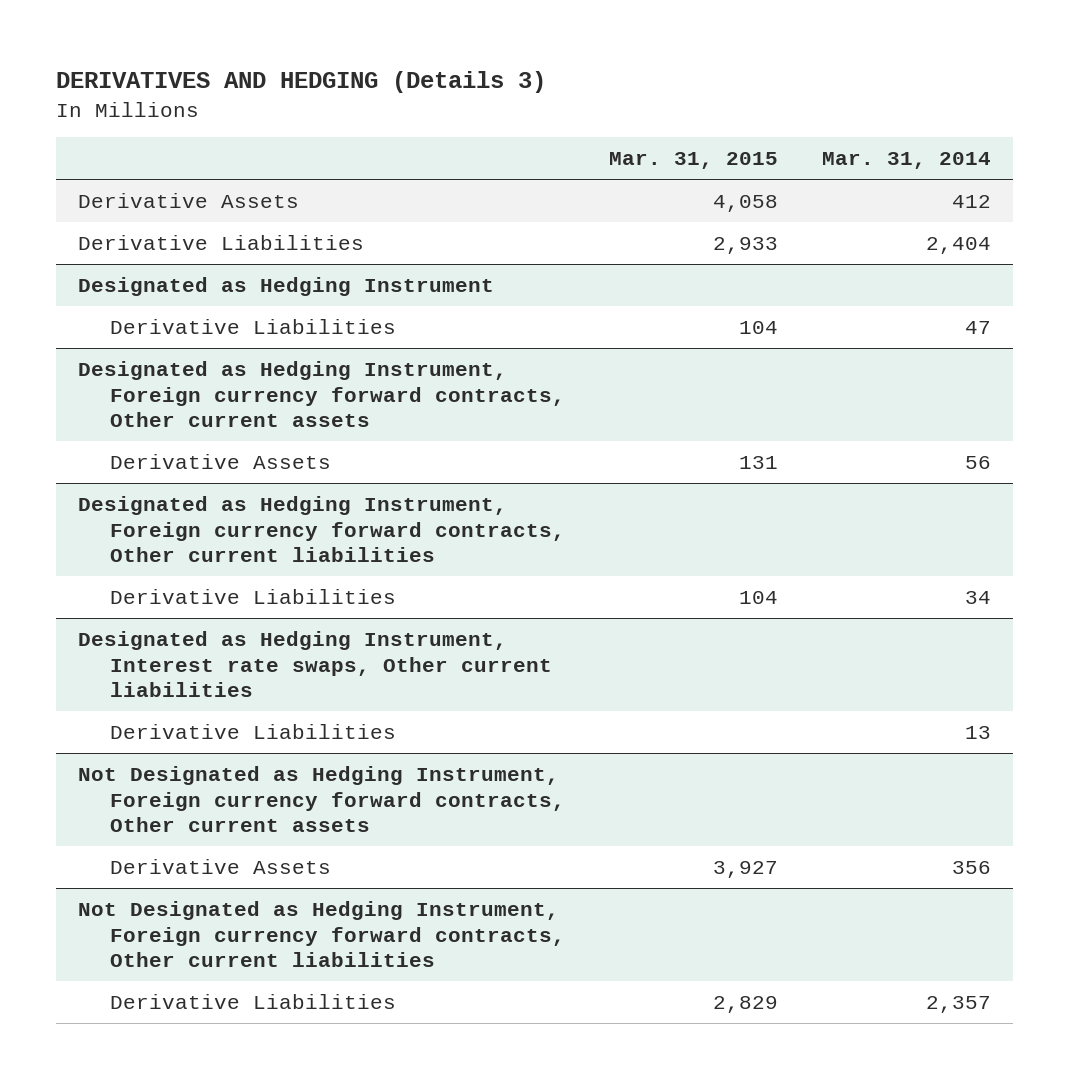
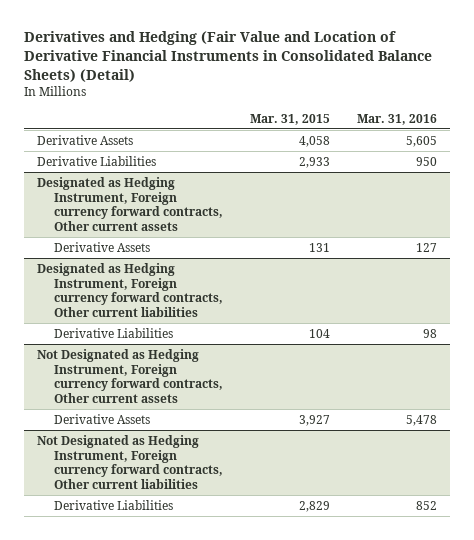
- DERIVATIVES AND HEDGING (Details 3)
+ Derivatives and Hedging (Fair Value and Location of Derivative Financial Instruments in Consolidated Balance Sheets) (Detail)
- | Mar. 31, 2015 | Mar. 31, 2014
+ | Mar. 31, 2015 | Mar. 31, 2016
- Designated as Hedging Instrument
- Derivative Liabilities | 104 | 47
- Designated as Hedging Instrument, Interest rate swaps, Other current liabilities
- Derivative Liabilities | | 13

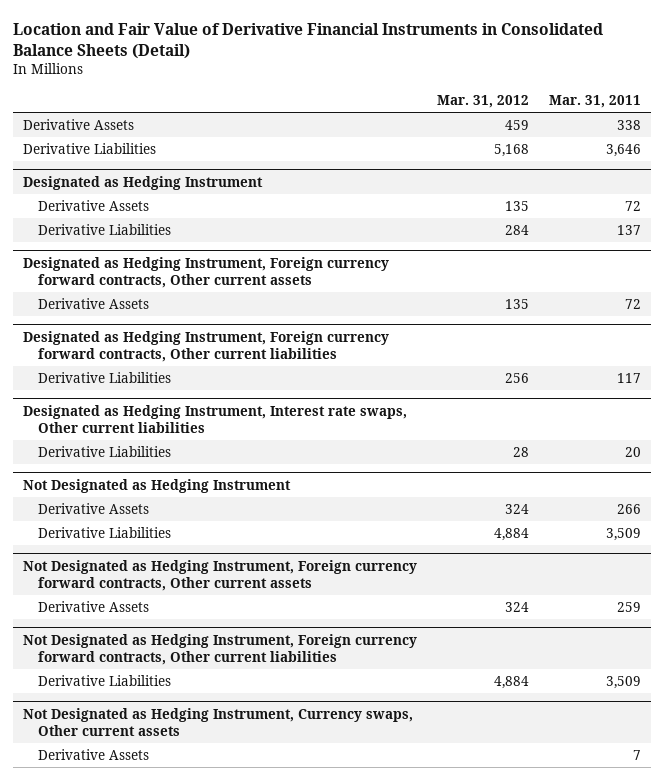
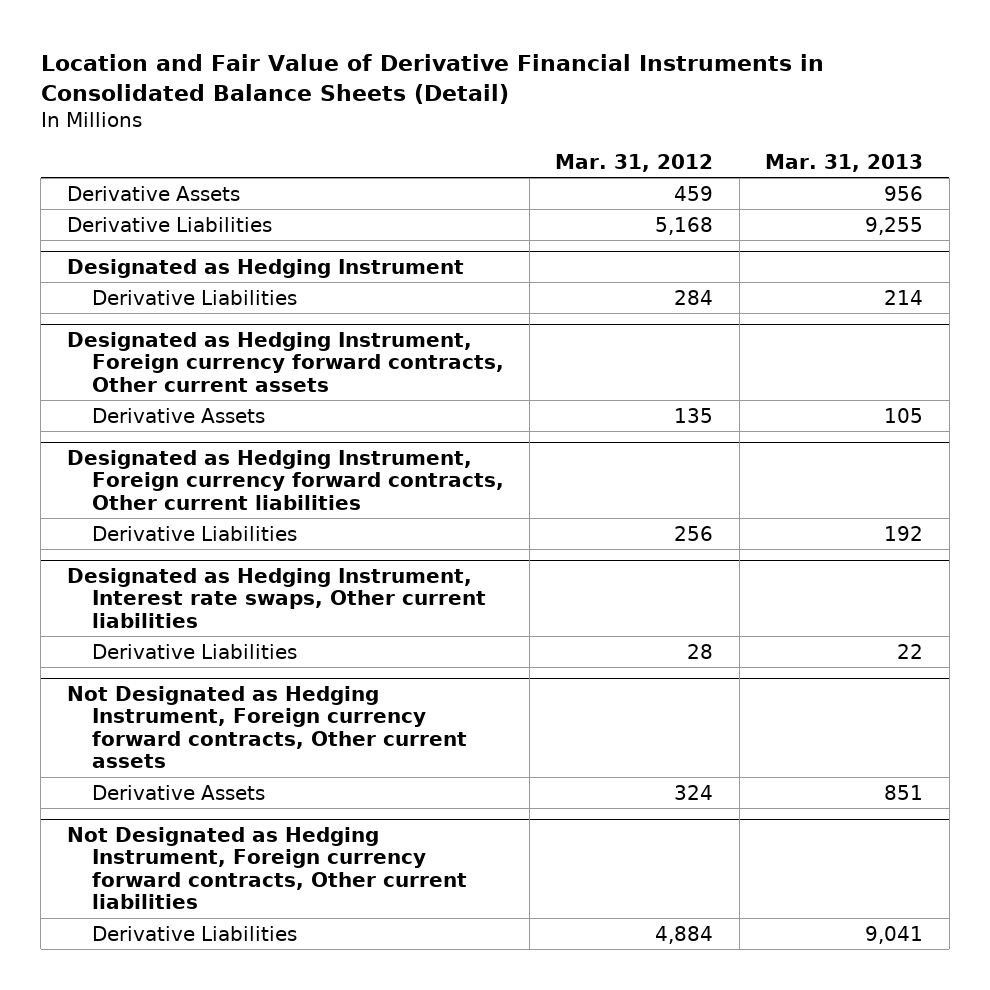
- | Mar. 31, 2012 | Mar. 31, 2011
+ | Mar. 31, 2012 | Mar. 31, 2013
@ Designated as Hedging Instrument
- Derivative Assets | 135 | 72
- Not Designated as Hedging Instrument
- Derivative Assets | 324 | 266
- Derivative Liabilities | 4,884 | 3,509
- Not Designated as Hedging Instrument, Currency swaps, Other current assets
- Derivative Assets | | 7

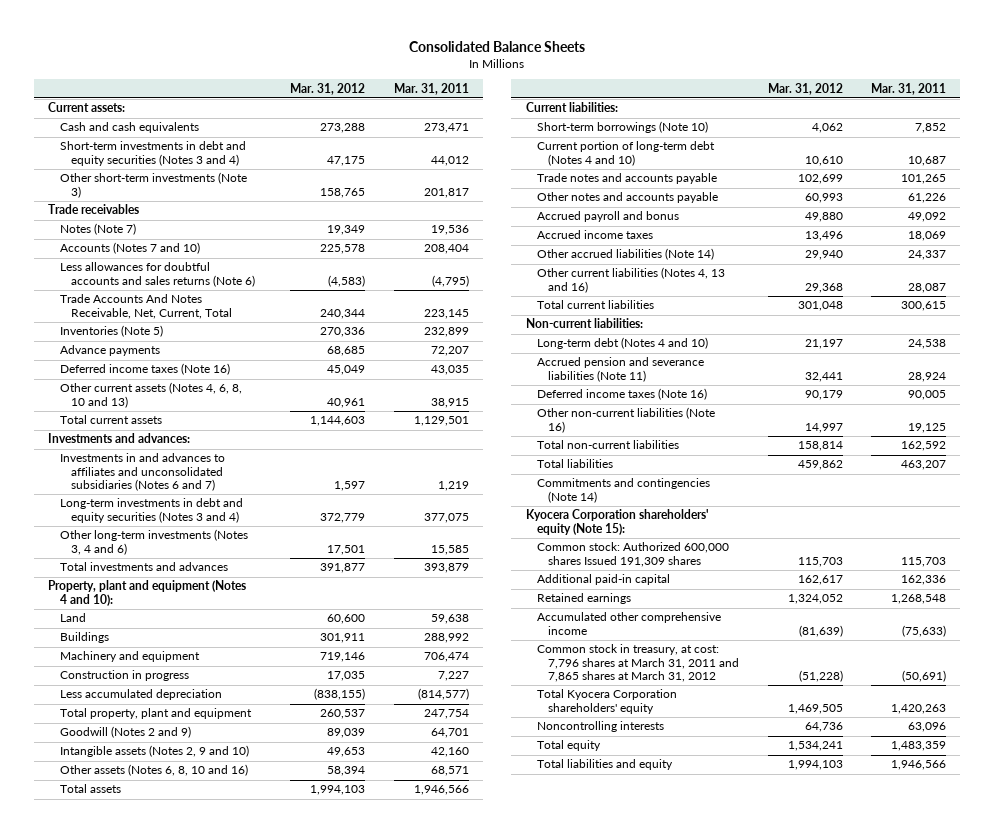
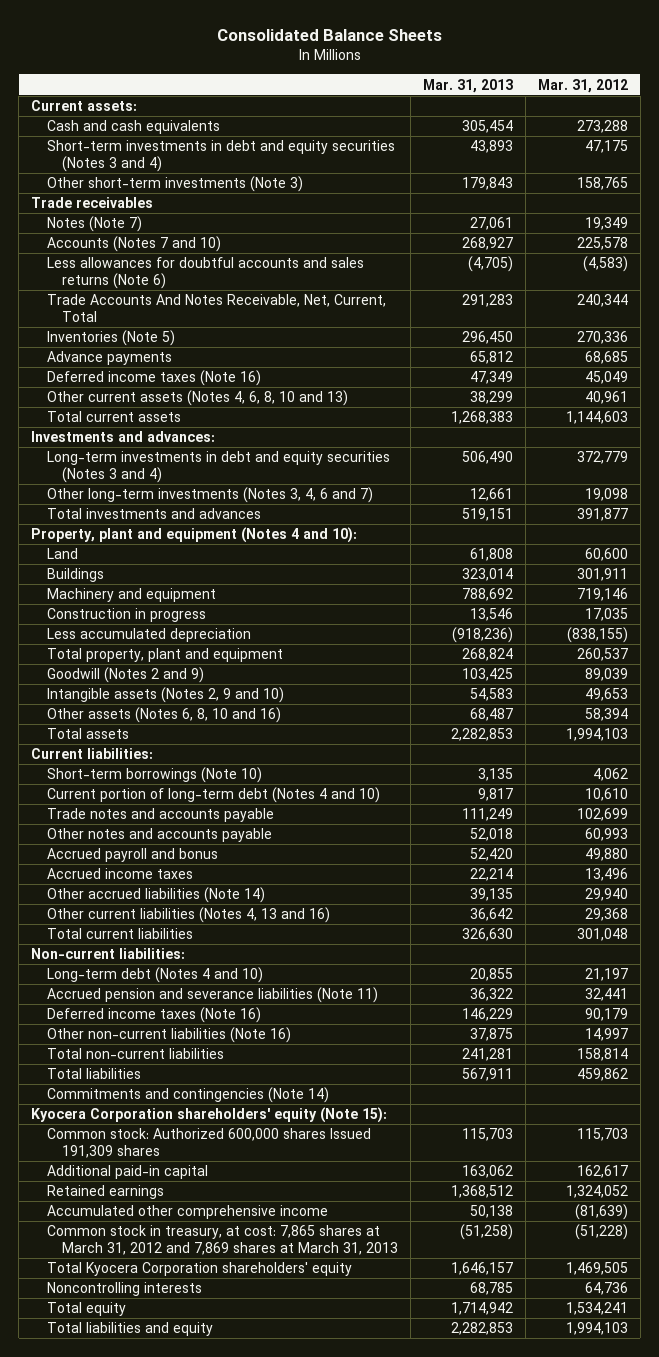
- | Mar. 31, 2012 | Mar. 31, 2011
+ | Mar. 31, 2013 | Mar. 31, 2012
- Investments in and advances to affiliates and unconsolidated subsidiaries (Notes 6 and 7) | 1,597 | 1,219
- Other long-term investments (Notes 3, 4 and 6) | 17,501 | 15,585
+ Other long-term investments (Notes 3, 4, 6 and 7) | 12,661 | 19,098
- Common stock in treasury, at cost: 7,796 shares at March 31, 2011 and 7,865 shares at March 31, 2012 | (51,228) | (50,691)
+ Common stock in treasury, at cost: 7,865 shares at March 31, 2012 and 7,869 shares at March 31, 2013 | (51,258) | (51,228)

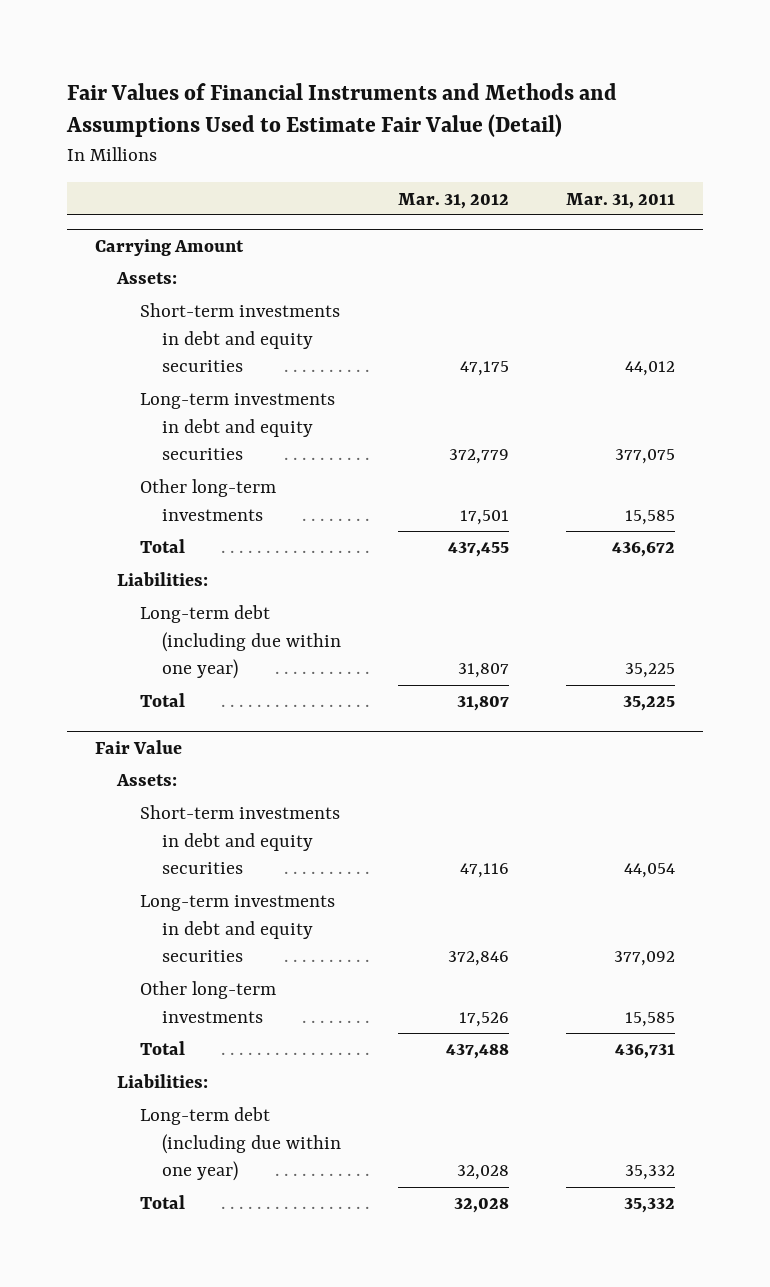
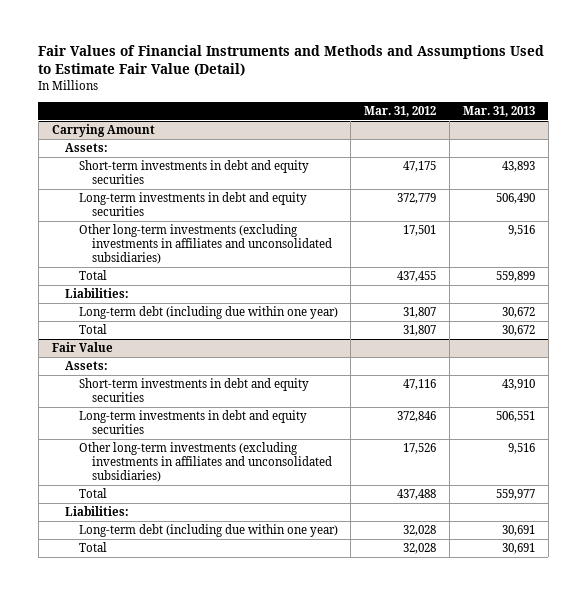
- | Mar. 31, 2012 | Mar. 31, 2011
+ | Mar. 31, 2012 | Mar. 31, 2013
@ Carrying Amount
- Other long-term investments | 17,501 | 15,585
+ Other long-term investments (excluding investments in affiliates and unconsolidated subsidiaries) | 17,501 | 9,516
@ Fair Value
- Other long-term investments | 17,526 | 15,585
+ Other long-term investments (excluding investments in affiliates and unconsolidated subsidiaries) | 17,526 | 9,516

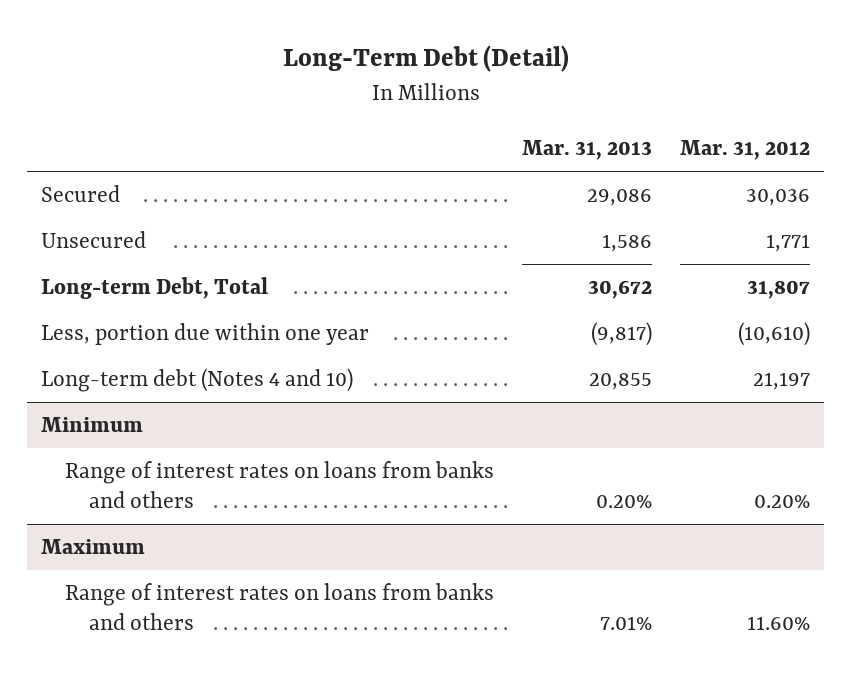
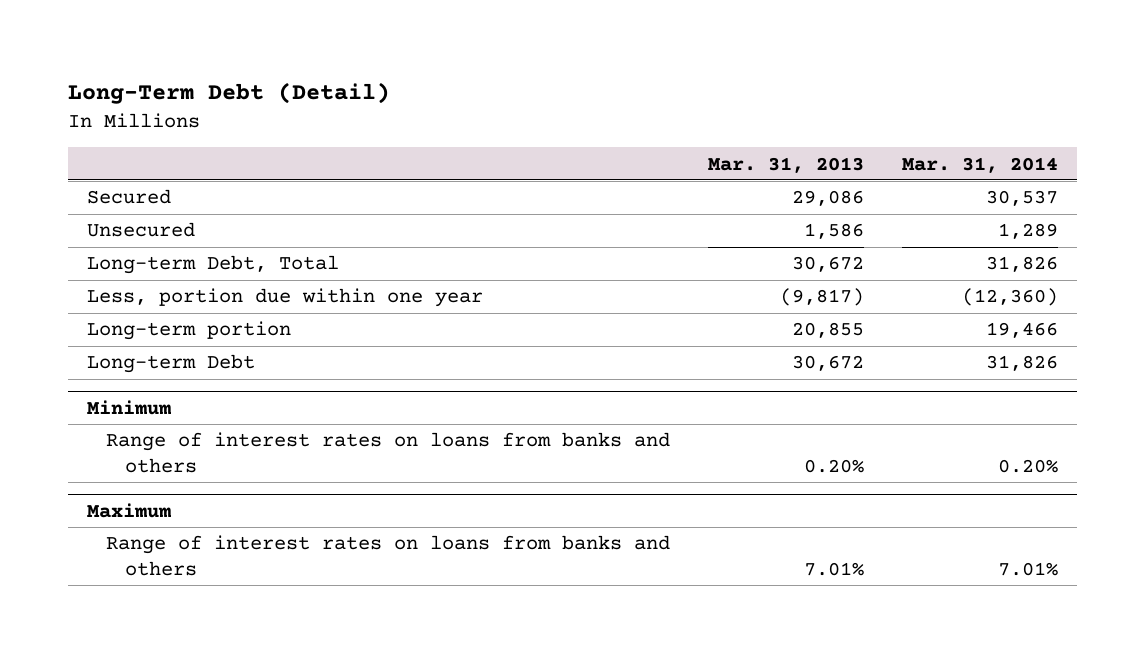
- | Mar. 31, 2013 | Mar. 31, 2012
+ | Mar. 31, 2013 | Mar. 31, 2014
- Long-term debt (Notes 4 and 10) | 20,855 | 21,197
+ Long-term portion | 20,855 | 19,466
+ Long-term Debt | 30,672 | 31,826

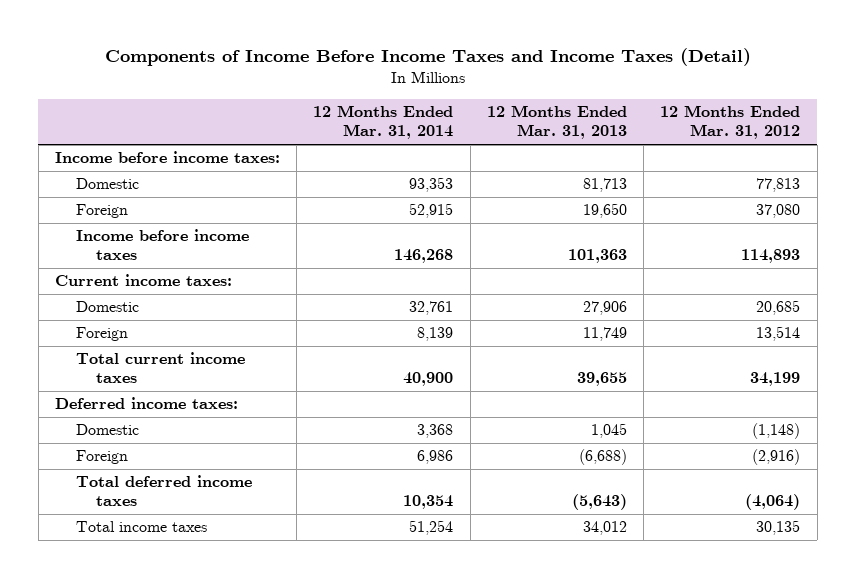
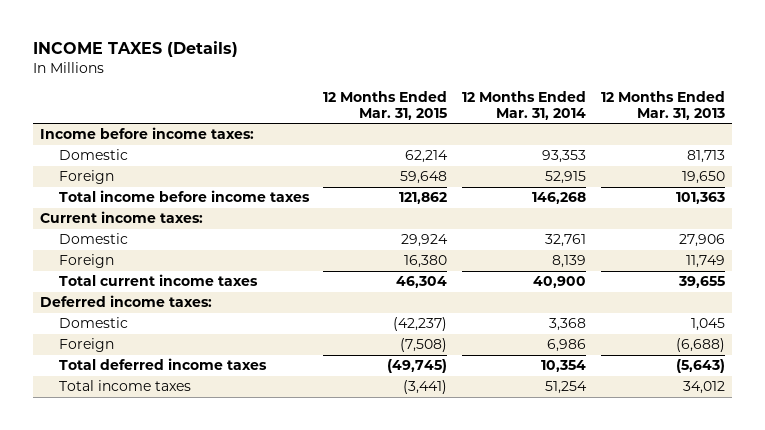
- Components of Income Before Income Taxes and Income Taxes (Detail)
+ INCOME TAXES (Details)
- | 12 Months Ended Mar. 31, 2014 | 12 Months Ended Mar. 31, 2013 | 12 Months Ended Mar. 31, 2012
+ | 12 Months Ended Mar. 31, 2015 | 12 Months Ended Mar. 31, 2014 | 12 Months Ended Mar. 31, 2013
- Income before income taxes | 146,268 | 101,363 | 114,893
+ Total income before income taxes | 121,862 | 146,268 | 101,363

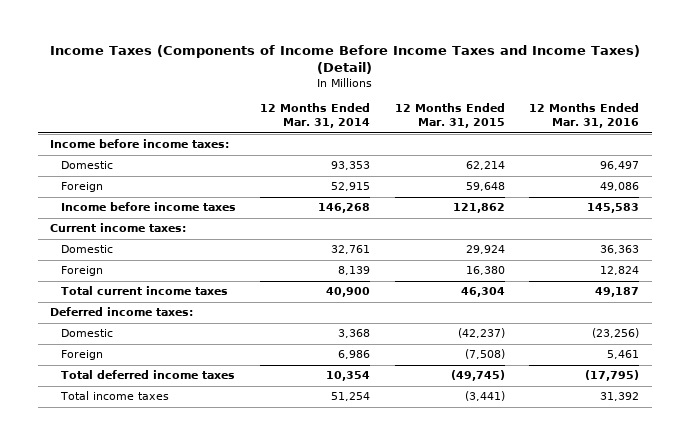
- INCOME TAXES (Details)
+ Income Taxes (Components of Income Before Income Taxes and Income Taxes) (Detail)
- | 12 Months Ended Mar. 31, 2015 | 12 Months Ended Mar. 31, 2014 | 12 Months Ended Mar. 31, 2013
+ | 12 Months Ended Mar. 31, 2014 | 12 Months Ended Mar. 31, 2015 | 12 Months Ended Mar. 31, 2016
- Total income before income taxes | 121,862 | 146,268 | 101,363
+ Income before income taxes | 146,268 | 121,862 | 145,583

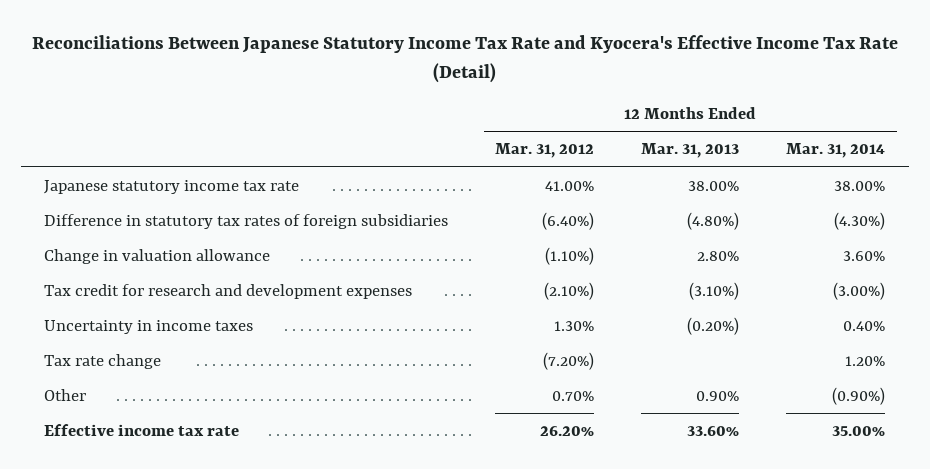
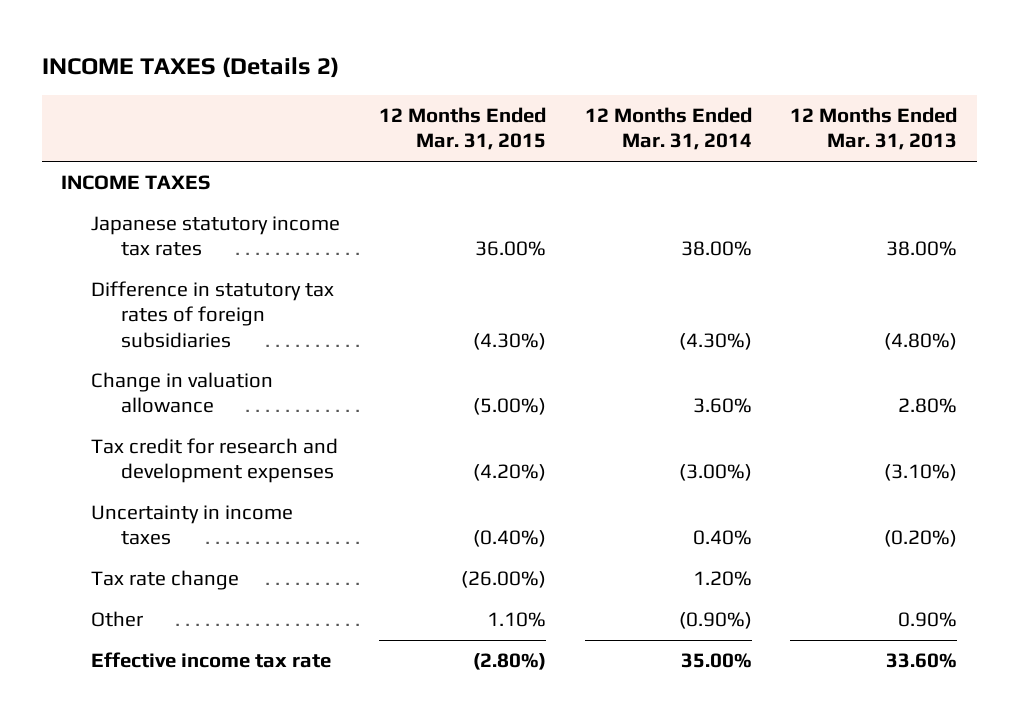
- Reconciliations Between Japanese Statutory Income Tax Rate and Kyocera's Effective Income Tax Rate (Detail)
+ INCOME TAXES (Details 2)
- | 12 Months Ended Mar. 31, 2012 | 12 Months Ended Mar. 31, 2013 | 12 Months Ended Mar. 31, 2014
+ | 12 Months Ended Mar. 31, 2015 | 12 Months Ended Mar. 31, 2014 | 12 Months Ended Mar. 31, 2013
- Japanese statutory income tax rate | 41.00% | 38.00% | 38.00%
+ INCOME TAXES
+ Japanese statutory income tax rates | 36.00% | 38.00% | 38.00%

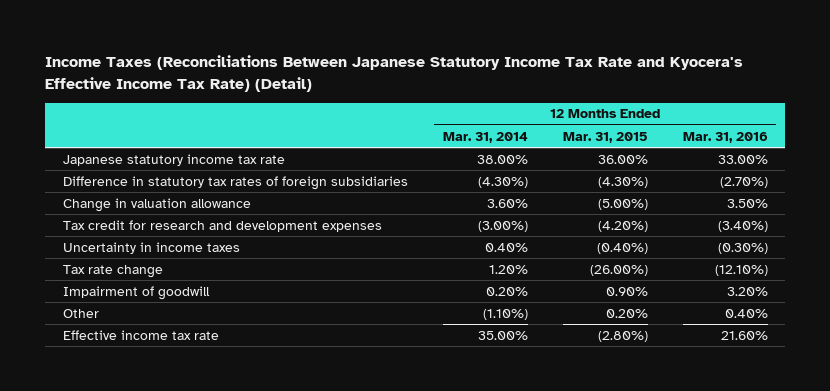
- INCOME TAXES (Details 2)
+ Income Taxes (Reconciliations Between Japanese Statutory Income Tax Rate and Kyocera's Effective Income Tax Rate) (Detail)
- | 12 Months Ended Mar. 31, 2015 | 12 Months Ended Mar. 31, 2014 | 12 Months Ended Mar. 31, 2013
+ | 12 Months Ended Mar. 31, 2014 | 12 Months Ended Mar. 31, 2015 | 12 Months Ended Mar. 31, 2016
- INCOME TAXES
- Japanese statutory income tax rates | 36.00% | 38.00% | 38.00%
+ Japanese statutory income tax rate | 38.00% | 36.00% | 33.00%
- Other | 1.10% | (0.90%) | 0.90%
+ Impairment of goodwill | 0.20% | 0.90% | 3.20%
+ Other | (1.10%) | 0.20% | 0.40%

